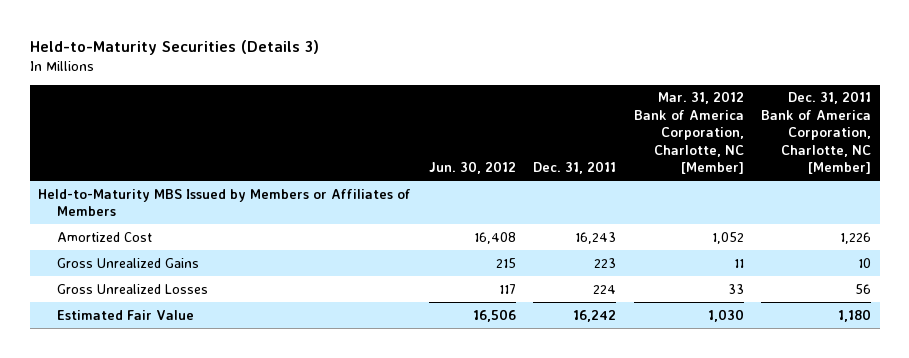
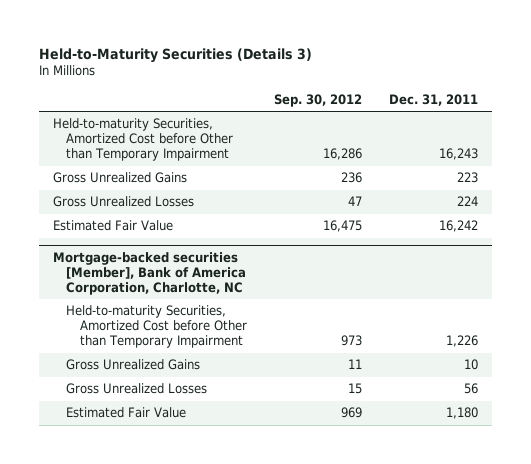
- | Jun. 30, 2012 | Dec. 31, 2011 | Mar. 31, 2012 Bank of America Corporation, Charlotte, NC [Member] | Dec. 31, 2011 Bank of America Corporation, Charlotte, NC [Member]
+ | Sep. 30, 2012 | Dec. 31, 2011
- Held-to-Maturity MBS Issued by Members or Affiliates of Members
- Amortized Cost | 16,408 | 16,243 | 1,052 | 1,226
+ Held-to-maturity Securities, Amortized Cost before Other than Temporary Impairment | 16,286 | 16,243
+ Mortgage-backed securities [Member], Bank of America Corporation, Charlotte, NC
+ Held-to-maturity Securities, Amortized Cost before Other than Temporary Impairment | 973 | 1,226
+ Gross Unrealized Gains | 11 | 10
+ Gross Unrealized Losses | 15 | 56
+ Estimated Fair Value | 969 | 1,180

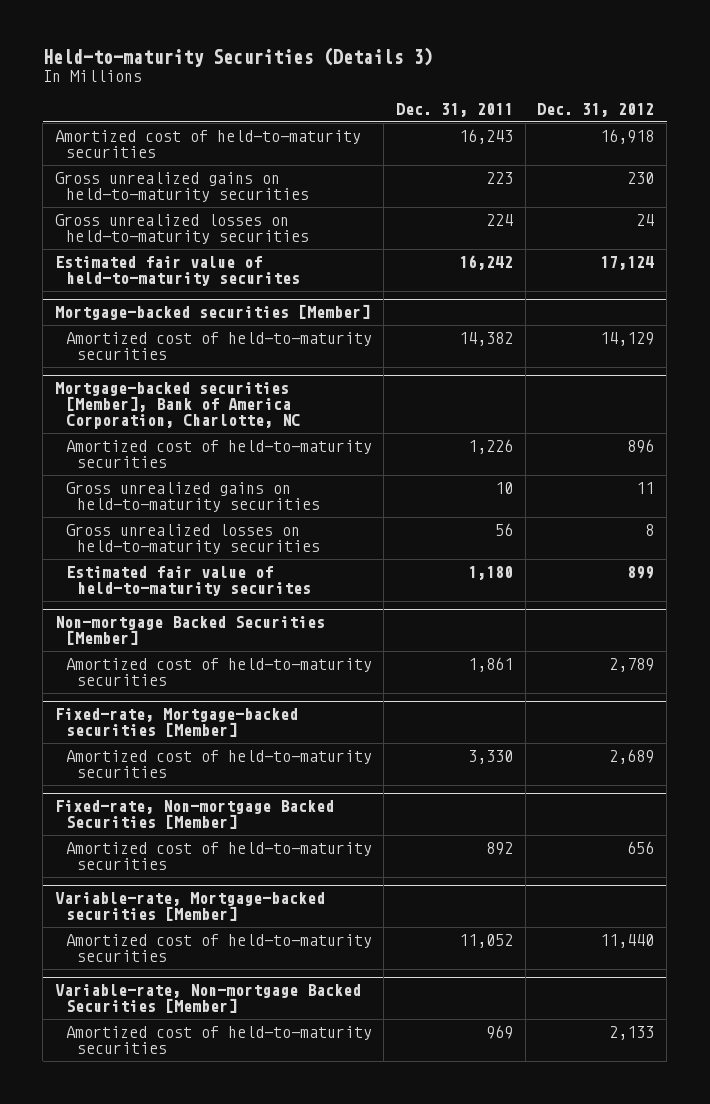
- Held-to-Maturity Securities (Details 3)
+ Held-to-maturity Securities (Details 3)
- | Sep. 30, 2012 | Dec. 31, 2011
+ | Dec. 31, 2011 | Dec. 31, 2012
- Held-to-maturity Securities, Amortized Cost before Other than Temporary Impairment | 16,286 | 16,243
- Gross Unrealized Gains | 236 | 223
- Gross Unrealized Losses | 47 | 224
- Estimated Fair Value | 16,475 | 16,242
+ Amortized cost of held-to-maturity securities | 16,243 | 16,918
+ Gross unrealized gains on held-to-maturity securities | 223 | 230
+ Gross unrealized losses on held-to-maturity securities | 224 | 24
+ Estimated fair value of held-to-maturity securites | 16,242 | 17,124
+ Mortgage-backed securities [Member]
+ Amortized cost of held-to-maturity securities | 14,382 | 14,129
@ Mortgage-backed securities [Member], Bank of America Corporation, Charlotte, NC
- Held-to-maturity Securities, Amortized Cost before Other than Temporary Impairment | 973 | 1,226
- Gross Unrealized Gains | 11 | 10
- Gross Unrealized Losses | 15 | 56
- Estimated Fair Value | 969 | 1,180
+ Amortized cost of held-to-maturity securities | 1,226 | 896
+ Gross unrealized gains on held-to-maturity securities | 10 | 11
+ Gross unrealized losses on held-to-maturity securities | 56 | 8
+ Estimated fair value of held-to-maturity securites | 1,180 | 899
+ Non-mortgage Backed Securities [Member]
+ Amortized cost of held-to-maturity securities | 1,861 | 2,789
+ Fixed-rate, Mortgage-backed securities [Member]
+ Amortized cost of held-to-maturity securities | 3,330 | 2,689
+ Fixed-rate, Non-mortgage Backed Securities [Member]
+ Amortized cost of held-to-maturity securities | 892 | 656
+ Variable-rate, Mortgage-backed securities [Member]
+ Amortized cost of held-to-maturity securities | 11,052 | 11,440
+ Variable-rate, Non-mortgage Backed Securities [Member]
+ Amortized cost of held-to-maturity securities | 969 | 2,133

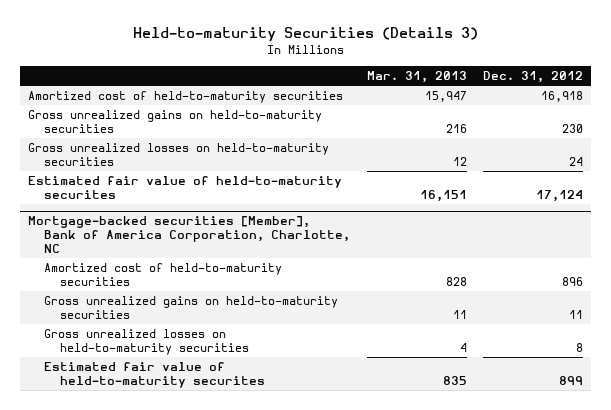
- | Dec. 31, 2011 | Dec. 31, 2012
+ | Mar. 31, 2013 | Dec. 31, 2012
- Mortgage-backed securities [Member]
- Amortized cost of held-to-maturity securities | 14,382 | 14,129
- Non-mortgage Backed Securities [Member]
- Amortized cost of held-to-maturity securities | 1,861 | 2,789
- Fixed-rate, Mortgage-backed securities [Member]
- Amortized cost of held-to-maturity securities | 3,330 | 2,689
- Fixed-rate, Non-mortgage Backed Securities [Member]
- Amortized cost of held-to-maturity securities | 892 | 656
- Variable-rate, Mortgage-backed securities [Member]
- Amortized cost of held-to-maturity securities | 11,052 | 11,440
- Variable-rate, Non-mortgage Backed Securities [Member]
- Amortized cost of held-to-maturity securities | 969 | 2,133

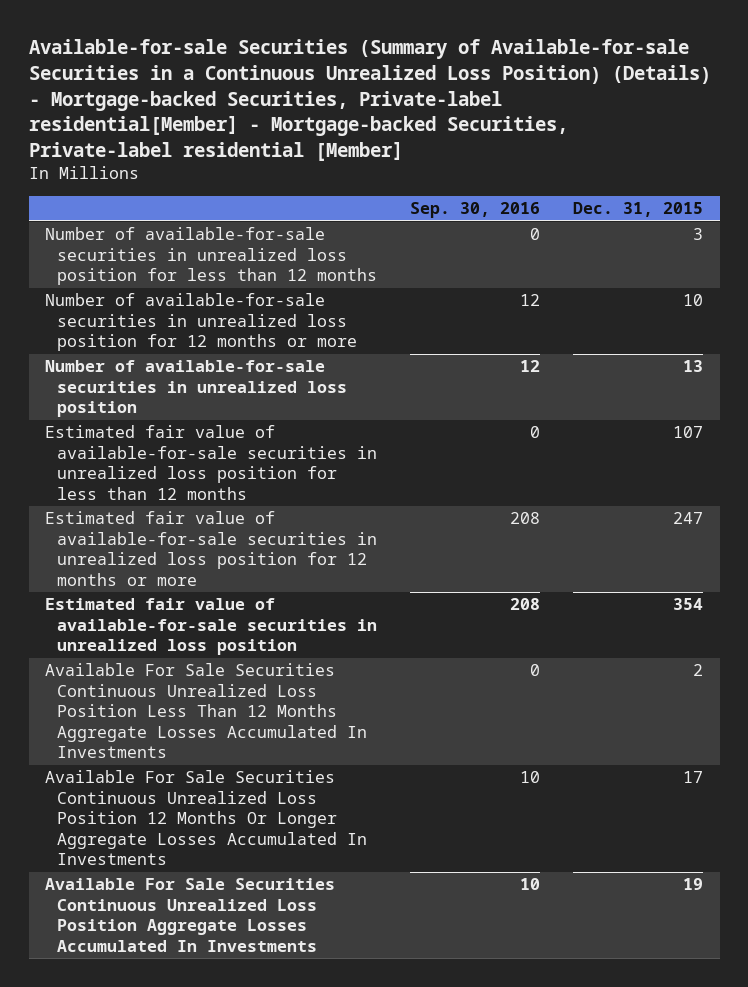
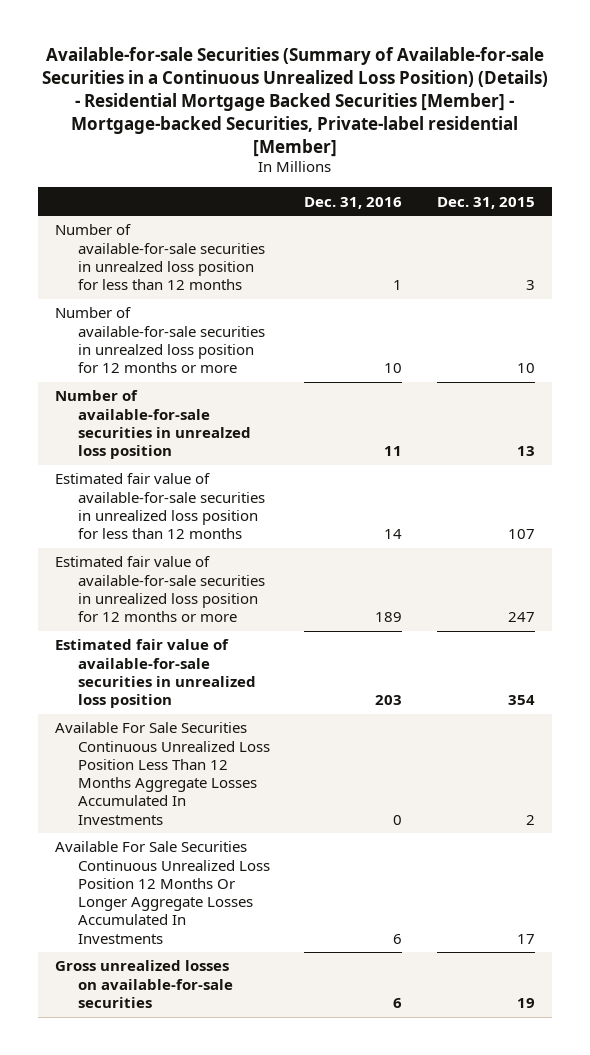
- Available-for-sale Securities (Summary of Available-for-sale Securities in a Continuous Unrealized Loss Position) (Details) - Mortgage-backed Securities, Private-label residential[Member] - Mortgage-backed Securities, Private-label residential [Member]
+ Available-for-sale Securities (Summary of Available-for-sale Securities in a Continuous Unrealized Loss Position) (Details) - Residential Mortgage Backed Securities [Member] - Mortgage-backed Securities, Private-label residential [Member]
- | Sep. 30, 2016 | Dec. 31, 2015
+ | Dec. 31, 2016 | Dec. 31, 2015
- Number of available-for-sale securities in unrealized loss position for less than 12 months | 0 | 3
- Number of available-for-sale securities in unrealized loss position for 12 months or more | 12 | 10
- Number of available-for-sale securities in unrealized loss position | 12 | 13
+ Number of available-for-sale securities in unrealzed loss position for less than 12 months | 1 | 3
+ Number of available-for-sale securities in unrealzed loss position for 12 months or more | 10 | 10
+ Number of available-for-sale securities in unrealzed loss position | 11 | 13
- Available For Sale Securities Continuous Unrealized Loss Position Aggregate Losses Accumulated In Investments | 10 | 19
+ Gross unrealized losses on available-for-sale securities | 6 | 19

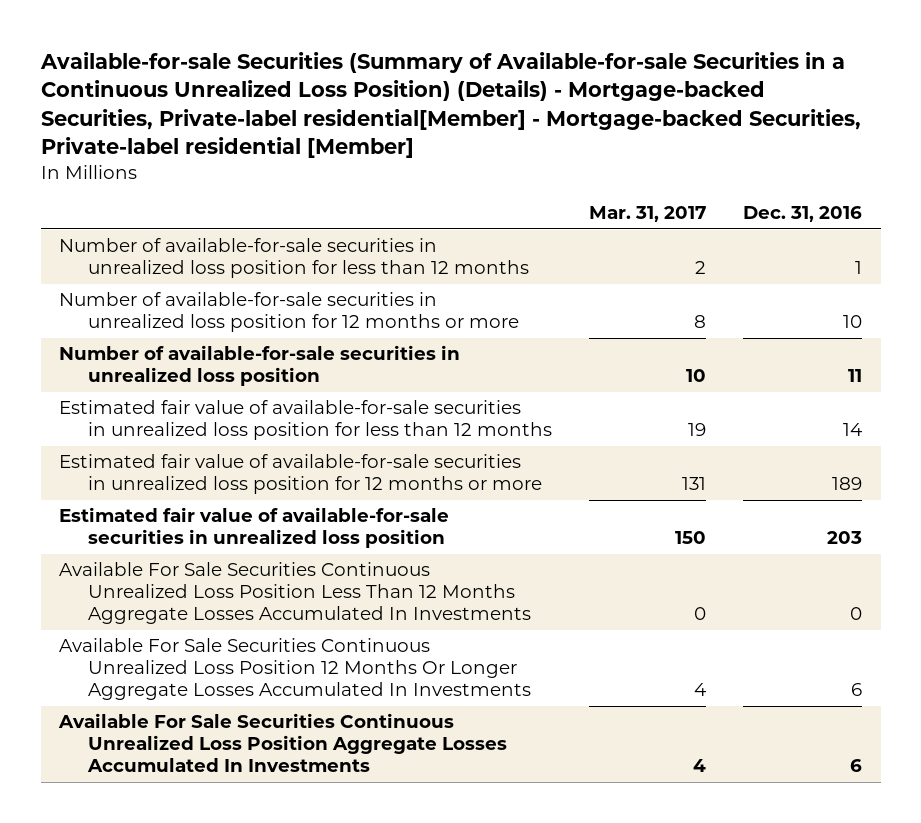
- Available-for-sale Securities (Summary of Available-for-sale Securities in a Continuous Unrealized Loss Position) (Details) - Residential Mortgage Backed Securities [Member] - Mortgage-backed Securities, Private-label residential [Member]
+ Available-for-sale Securities (Summary of Available-for-sale Securities in a Continuous Unrealized Loss Position) (Details) - Mortgage-backed Securities, Private-label residential[Member] - Mortgage-backed Securities, Private-label residential [Member]
- | Dec. 31, 2016 | Dec. 31, 2015
+ | Mar. 31, 2017 | Dec. 31, 2016
- Number of available-for-sale securities in unrealzed loss position for less than 12 months | 1 | 3
- Number of available-for-sale securities in unrealzed loss position for 12 months or more | 10 | 10
- Number of available-for-sale securities in unrealzed loss position | 11 | 13
+ Number of available-for-sale securities in unrealized loss position for less than 12 months | 2 | 1
+ Number of available-for-sale securities in unrealized loss position for 12 months or more | 8 | 10
+ Number of available-for-sale securities in unrealized loss position | 10 | 11
- Gross unrealized losses on available-for-sale securities | 6 | 19
+ Available For Sale Securities Continuous Unrealized Loss Position Aggregate Losses Accumulated In Investments | 4 | 6

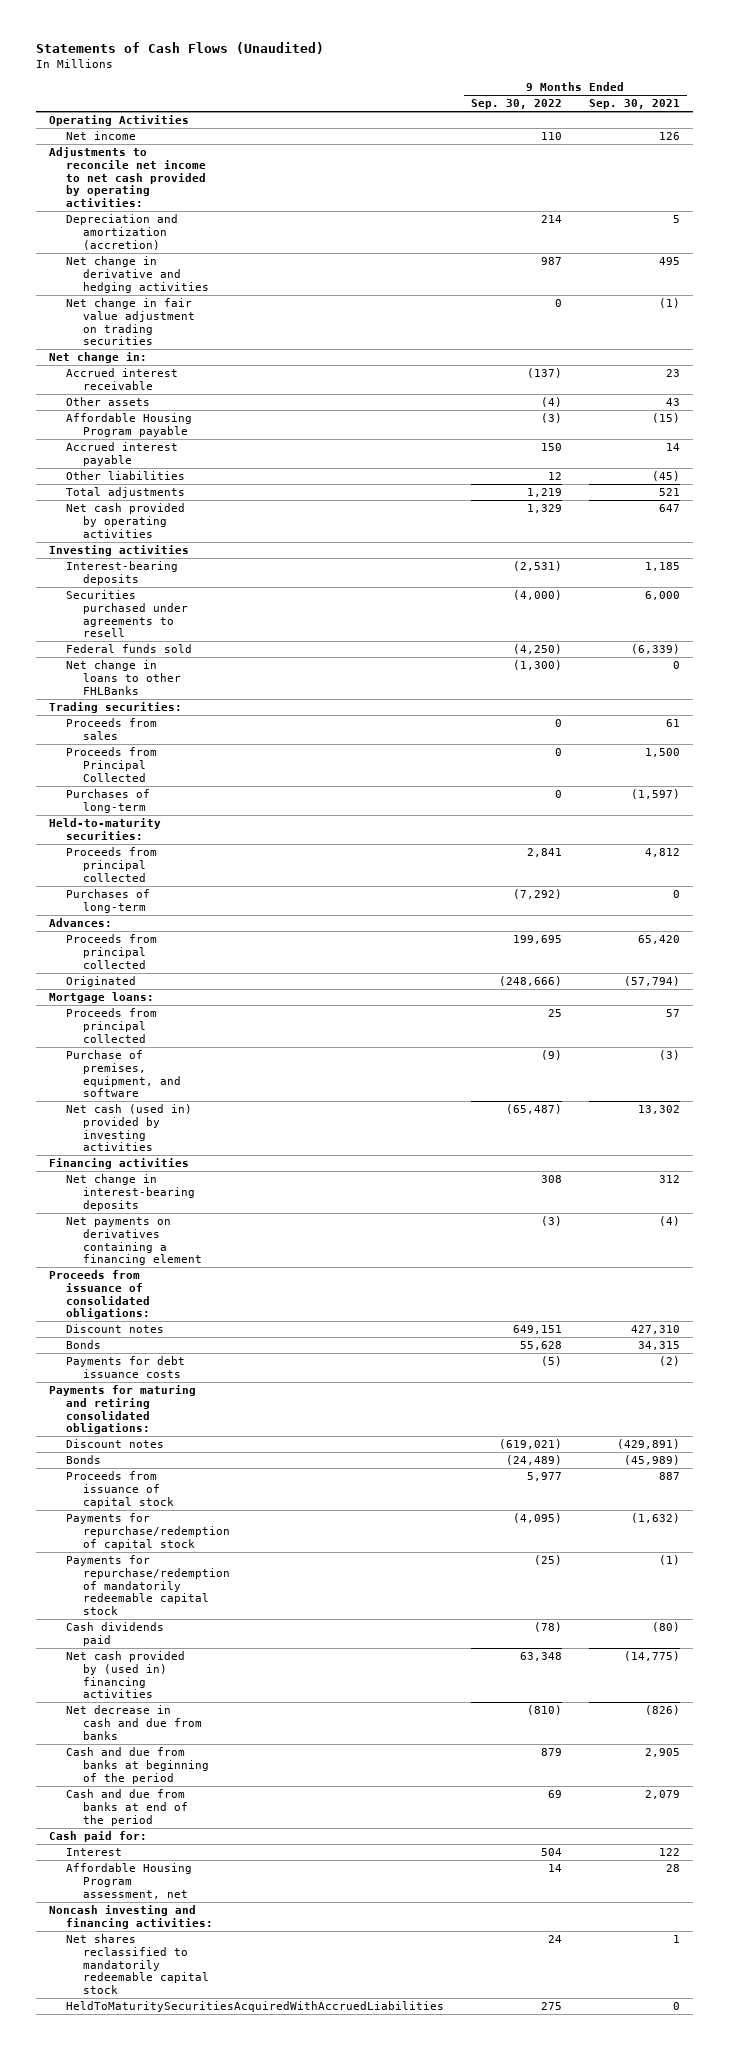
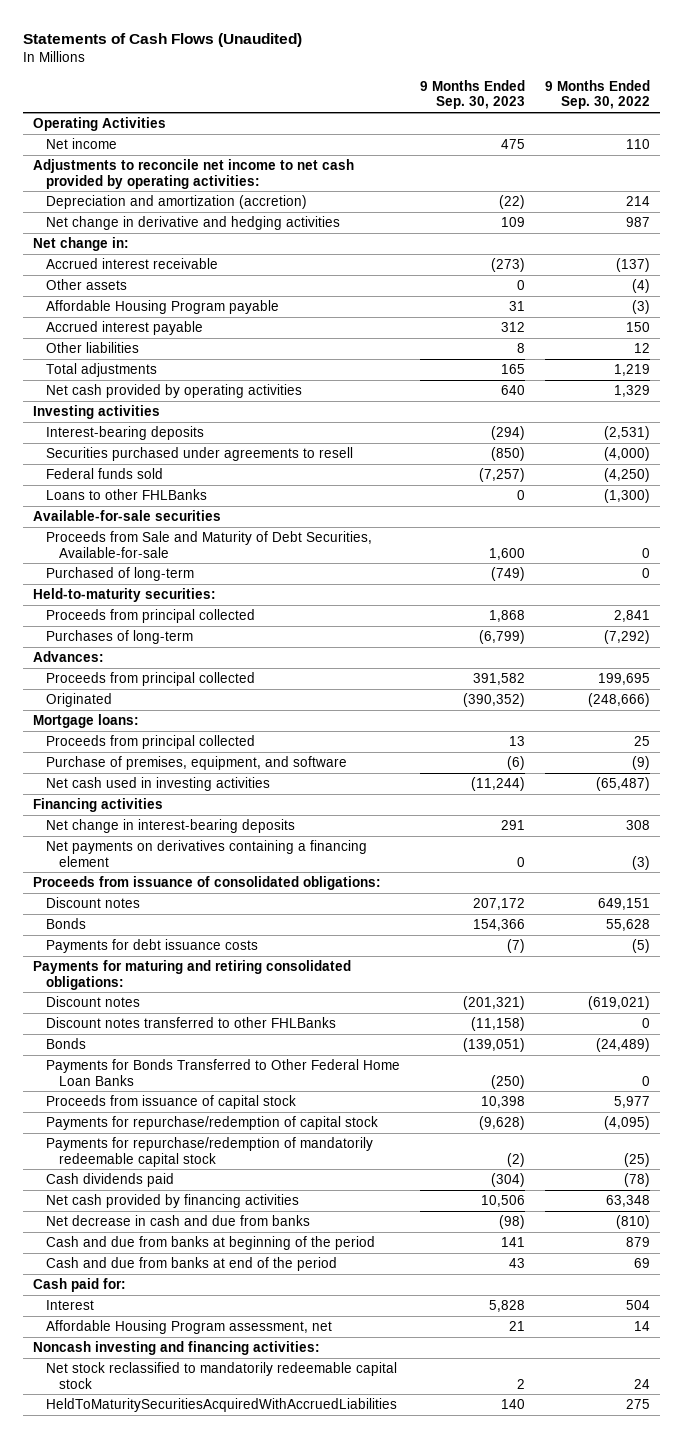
- | 9 Months Ended Sep. 30, 2022 | 9 Months Ended Sep. 30, 2021
+ | 9 Months Ended Sep. 30, 2023 | 9 Months Ended Sep. 30, 2022
- Net change in fair value adjustment on trading securities | 0 | (1)
- Net change in loans to other FHLBanks | (1,300) | 0
- Trading securities:
- Proceeds from sales | 0 | 61
- Proceeds from Principal Collected | 0 | 1,500
- Purchases of long-term | 0 | (1,597)
+ Loans to other FHLBanks | 0 | (1,300)
+ Available-for-sale securities
+ Proceeds from Sale and Maturity of Debt Securities, Available-for-sale | 1,600 | 0
+ Purchased of long-term | (749) | 0
- Net cash (used in) provided by investing activities | (65,487) | 13,302
+ Net cash used in investing activities | (11,244) | (65,487)
+ Discount notes transferred to other FHLBanks | (11,158) | 0
+ Payments for Bonds Transferred to Other Federal Home Loan Banks | (250) | 0
- Net cash provided by (used in) financing activities | 63,348 | (14,775)
+ Net cash provided by financing activities | 10,506 | 63,348
- Net shares reclassified to mandatorily redeemable capital stock | 24 | 1
+ Net stock reclassified to mandatorily redeemable capital stock | 2 | 24

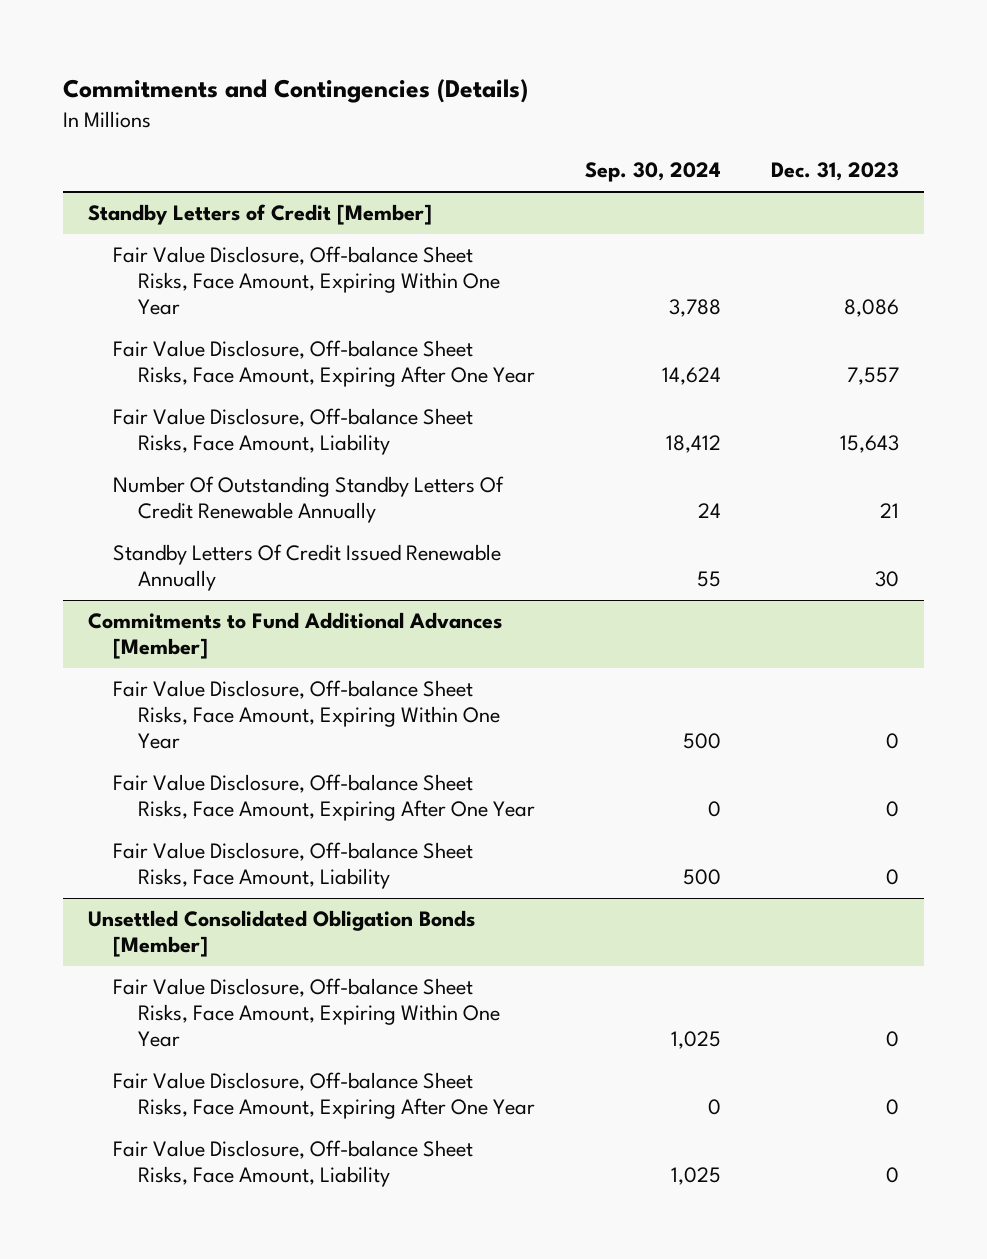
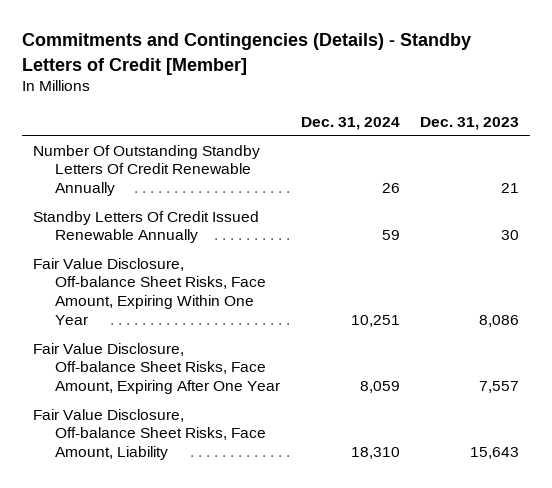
- Commitments and Contingencies (Details)
+ Commitments and Contingencies (Details) - Standby Letters of Credit [Member]
- | Sep. 30, 2024 | Dec. 31, 2023
+ | Dec. 31, 2024 | Dec. 31, 2023
- Standby Letters of Credit [Member]
+ Number Of Outstanding Standby Letters Of Credit Renewable Annually | 26 | 21
+ Standby Letters Of Credit Issued Renewable Annually | 59 | 30
- Number Of Outstanding Standby Letters Of Credit Renewable Annually | 24 | 21
- Standby Letters Of Credit Issued Renewable Annually | 55 | 30
- Commitments to Fund Additional Advances [Member]
- Fair Value Disclosure, Off-balance Sheet Risks, Face Amount, Expiring Within One Year | 500 | 0
- Fair Value Disclosure, Off-balance Sheet Risks, Face Amount, Expiring After One Year | 0 | 0
- Fair Value Disclosure, Off-balance Sheet Risks, Face Amount, Liability | 500 | 0
- Unsettled Consolidated Obligation Bonds [Member]
- Fair Value Disclosure, Off-balance Sheet Risks, Face Amount, Expiring Within One Year | 1,025 | 0
- Fair Value Disclosure, Off-balance Sheet Risks, Face Amount, Expiring After One Year | 0 | 0
- Fair Value Disclosure, Off-balance Sheet Risks, Face Amount, Liability | 1,025 | 0

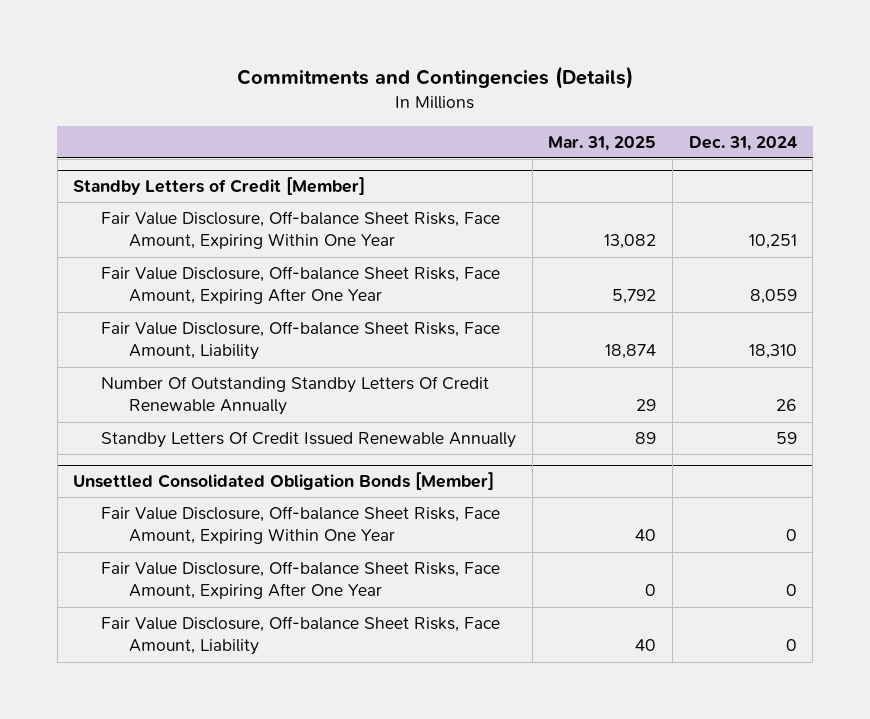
- Commitments and Contingencies (Details) - Standby Letters of Credit [Member]
+ Commitments and Contingencies (Details)
- | Dec. 31, 2024 | Dec. 31, 2023
+ | Mar. 31, 2025 | Dec. 31, 2024
- Number Of Outstanding Standby Letters Of Credit Renewable Annually | 26 | 21
- Standby Letters Of Credit Issued Renewable Annually | 59 | 30
+ Standby Letters of Credit [Member]
+ Number Of Outstanding Standby Letters Of Credit Renewable Annually | 29 | 26
+ Standby Letters Of Credit Issued Renewable Annually | 89 | 59
+ Unsettled Consolidated Obligation Bonds [Member]
+ Fair Value Disclosure, Off-balance Sheet Risks, Face Amount, Expiring Within One Year | 40 | 0
+ Fair Value Disclosure, Off-balance Sheet Risks, Face Amount, Expiring After One Year | 0 | 0
+ Fair Value Disclosure, Off-balance Sheet Risks, Face Amount, Liability | 40 | 0

